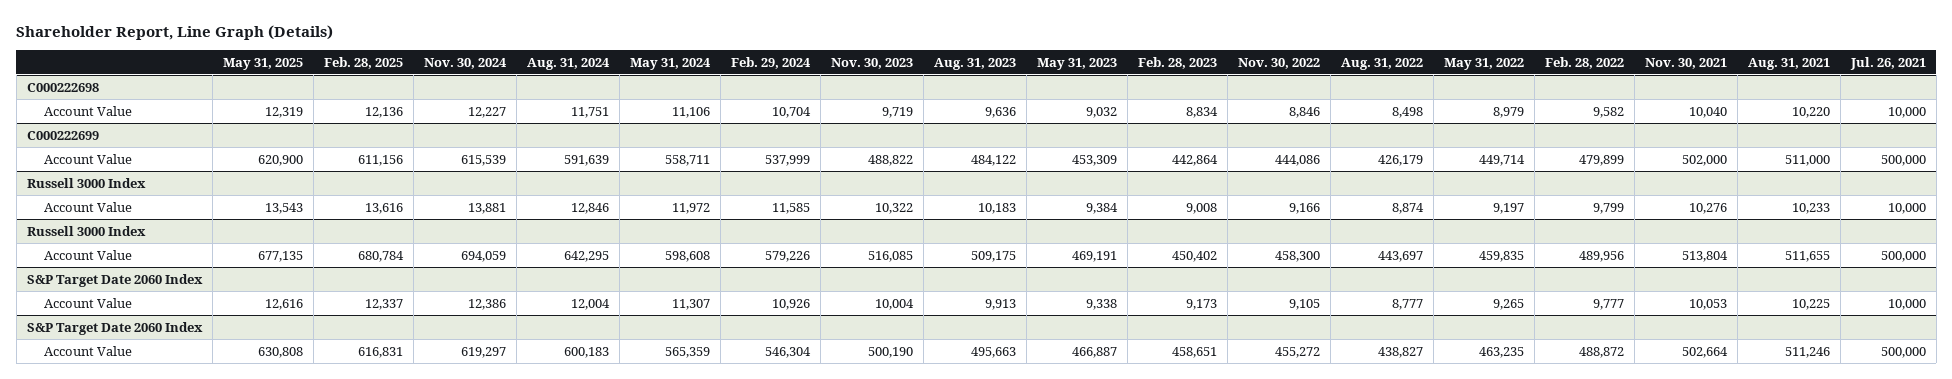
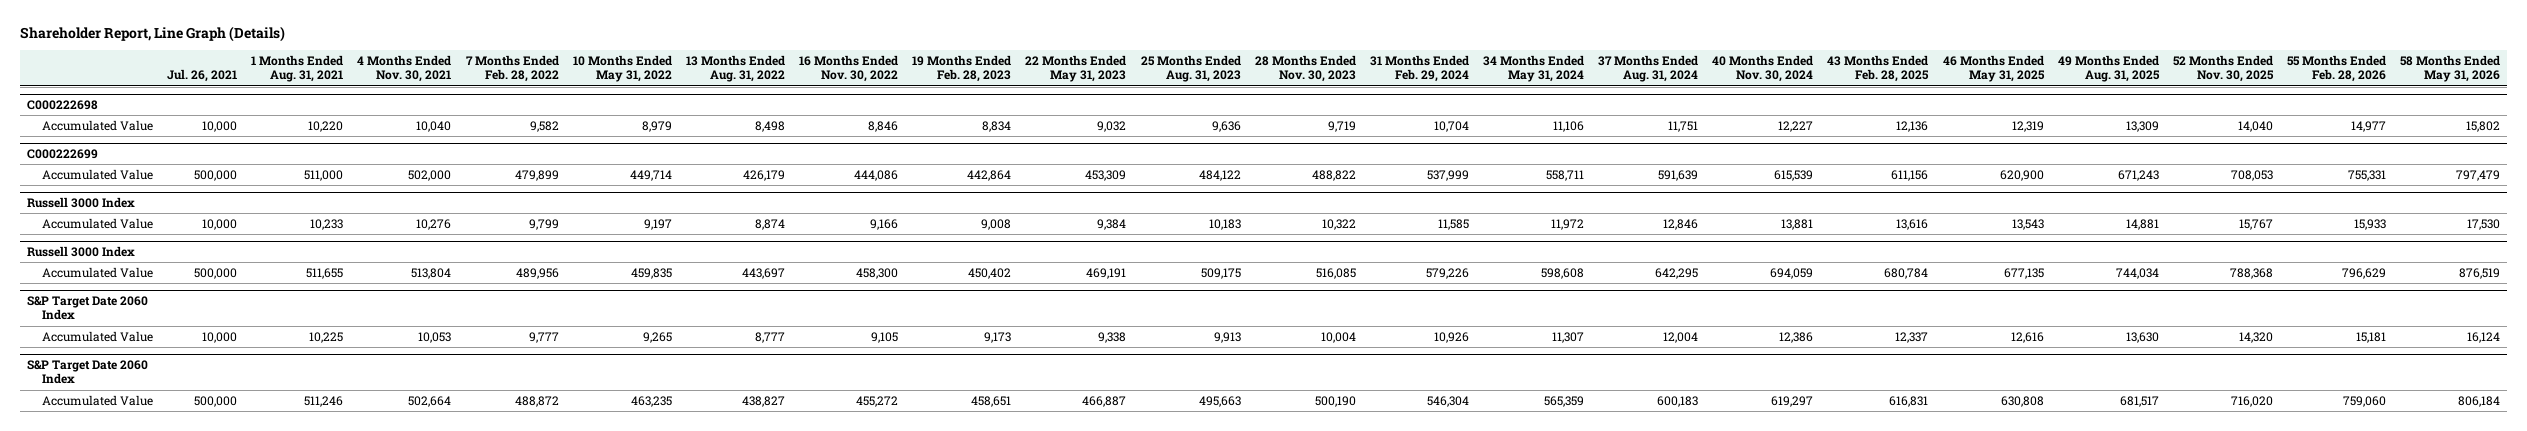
- | May 31, 2025 | Feb. 28, 2025 | Nov. 30, 2024 | Aug. 31, 2024 | May 31, 2024 | Feb. 29, 2024 | Nov. 30, 2023 | Aug. 31, 2023 | May 31, 2023 | Feb. 28, 2023 | Nov. 30, 2022 | Aug. 31, 2022 | May 31, 2022 | Feb. 28, 2022 | Nov. 30, 2021 | Aug. 31, 2021 | Jul. 26, 2021
+ | Jul. 26, 2021 | 1 Months Ended Aug. 31, 2021 | 4 Months Ended Nov. 30, 2021 | 7 Months Ended Feb. 28, 2022 | 10 Months Ended May 31, 2022 | 13 Months Ended Aug. 31, 2022 | 16 Months Ended Nov. 30, 2022 | 19 Months Ended Feb. 28, 2023 | 22 Months Ended May 31, 2023 | 25 Months Ended Aug. 31, 2023 | 28 Months Ended Nov. 30, 2023 | 31 Months Ended Feb. 29, 2024 | 34 Months Ended May 31, 2024 | 37 Months Ended Aug. 31, 2024 | 40 Months Ended Nov. 30, 2024 | 43 Months Ended Feb. 28, 2025 | 46 Months Ended May 31, 2025 | 49 Months Ended Aug. 31, 2025 | 52 Months Ended Nov. 30, 2025 | 55 Months Ended Feb. 28, 2026 | 58 Months Ended May 31, 2026
@ C000222698
- Account Value | 12,319 | 12,136 | 12,227 | 11,751 | 11,106 | 10,704 | 9,719 | 9,636 | 9,032 | 8,834 | 8,846 | 8,498 | 8,979 | 9,582 | 10,040 | 10,220 | 10,000
+ Accumulated Value | 10,000 | 10,220 | 10,040 | 9,582 | 8,979 | 8,498 | 8,846 | 8,834 | 9,032 | 9,636 | 9,719 | 10,704 | 11,106 | 11,751 | 12,227 | 12,136 | 12,319 | 13,309 | 14,040 | 14,977 | 15,802
@ C000222699
- Account Value | 620,900 | 611,156 | 615,539 | 591,639 | 558,711 | 537,999 | 488,822 | 484,122 | 453,309 | 442,864 | 444,086 | 426,179 | 449,714 | 479,899 | 502,000 | 511,000 | 500,000
+ Accumulated Value | 500,000 | 511,000 | 502,000 | 479,899 | 449,714 | 426,179 | 444,086 | 442,864 | 453,309 | 484,122 | 488,822 | 537,999 | 558,711 | 591,639 | 615,539 | 611,156 | 620,900 | 671,243 | 708,053 | 755,331 | 797,479
@ Russell 3000 Index
- Account Value | 13,543 | 13,616 | 13,881 | 12,846 | 11,972 | 11,585 | 10,322 | 10,183 | 9,384 | 9,008 | 9,166 | 8,874 | 9,197 | 9,799 | 10,276 | 10,233 | 10,000
+ Accumulated Value | 10,000 | 10,233 | 10,276 | 9,799 | 9,197 | 8,874 | 9,166 | 9,008 | 9,384 | 10,183 | 10,322 | 11,585 | 11,972 | 12,846 | 13,881 | 13,616 | 13,543 | 14,881 | 15,767 | 15,933 | 17,530
- Account Value | 677,135 | 680,784 | 694,059 | 642,295 | 598,608 | 579,226 | 516,085 | 509,175 | 469,191 | 450,402 | 458,300 | 443,697 | 459,835 | 489,956 | 513,804 | 511,655 | 500,000
+ Accumulated Value | 500,000 | 511,655 | 513,804 | 489,956 | 459,835 | 443,697 | 458,300 | 450,402 | 469,191 | 509,175 | 516,085 | 579,226 | 598,608 | 642,295 | 694,059 | 680,784 | 677,135 | 744,034 | 788,368 | 796,629 | 876,519
@ S&P Target Date 2060 Index
- Account Value | 12,616 | 12,337 | 12,386 | 12,004 | 11,307 | 10,926 | 10,004 | 9,913 | 9,338 | 9,173 | 9,105 | 8,777 | 9,265 | 9,777 | 10,053 | 10,225 | 10,000
+ Accumulated Value | 10,000 | 10,225 | 10,053 | 9,777 | 9,265 | 8,777 | 9,105 | 9,173 | 9,338 | 9,913 | 10,004 | 10,926 | 11,307 | 12,004 | 12,386 | 12,337 | 12,616 | 13,630 | 14,320 | 15,181 | 16,124
- Account Value | 630,808 | 616,831 | 619,297 | 600,183 | 565,359 | 546,304 | 500,190 | 495,663 | 466,887 | 458,651 | 455,272 | 438,827 | 463,235 | 488,872 | 502,664 | 511,246 | 500,000
+ Accumulated Value | 500,000 | 511,246 | 502,664 | 488,872 | 463,235 | 438,827 | 455,272 | 458,651 | 466,887 | 495,663 | 500,190 | 546,304 | 565,359 | 600,183 | 619,297 | 616,831 | 630,808 | 681,517 | 716,020 | 759,060 | 806,184

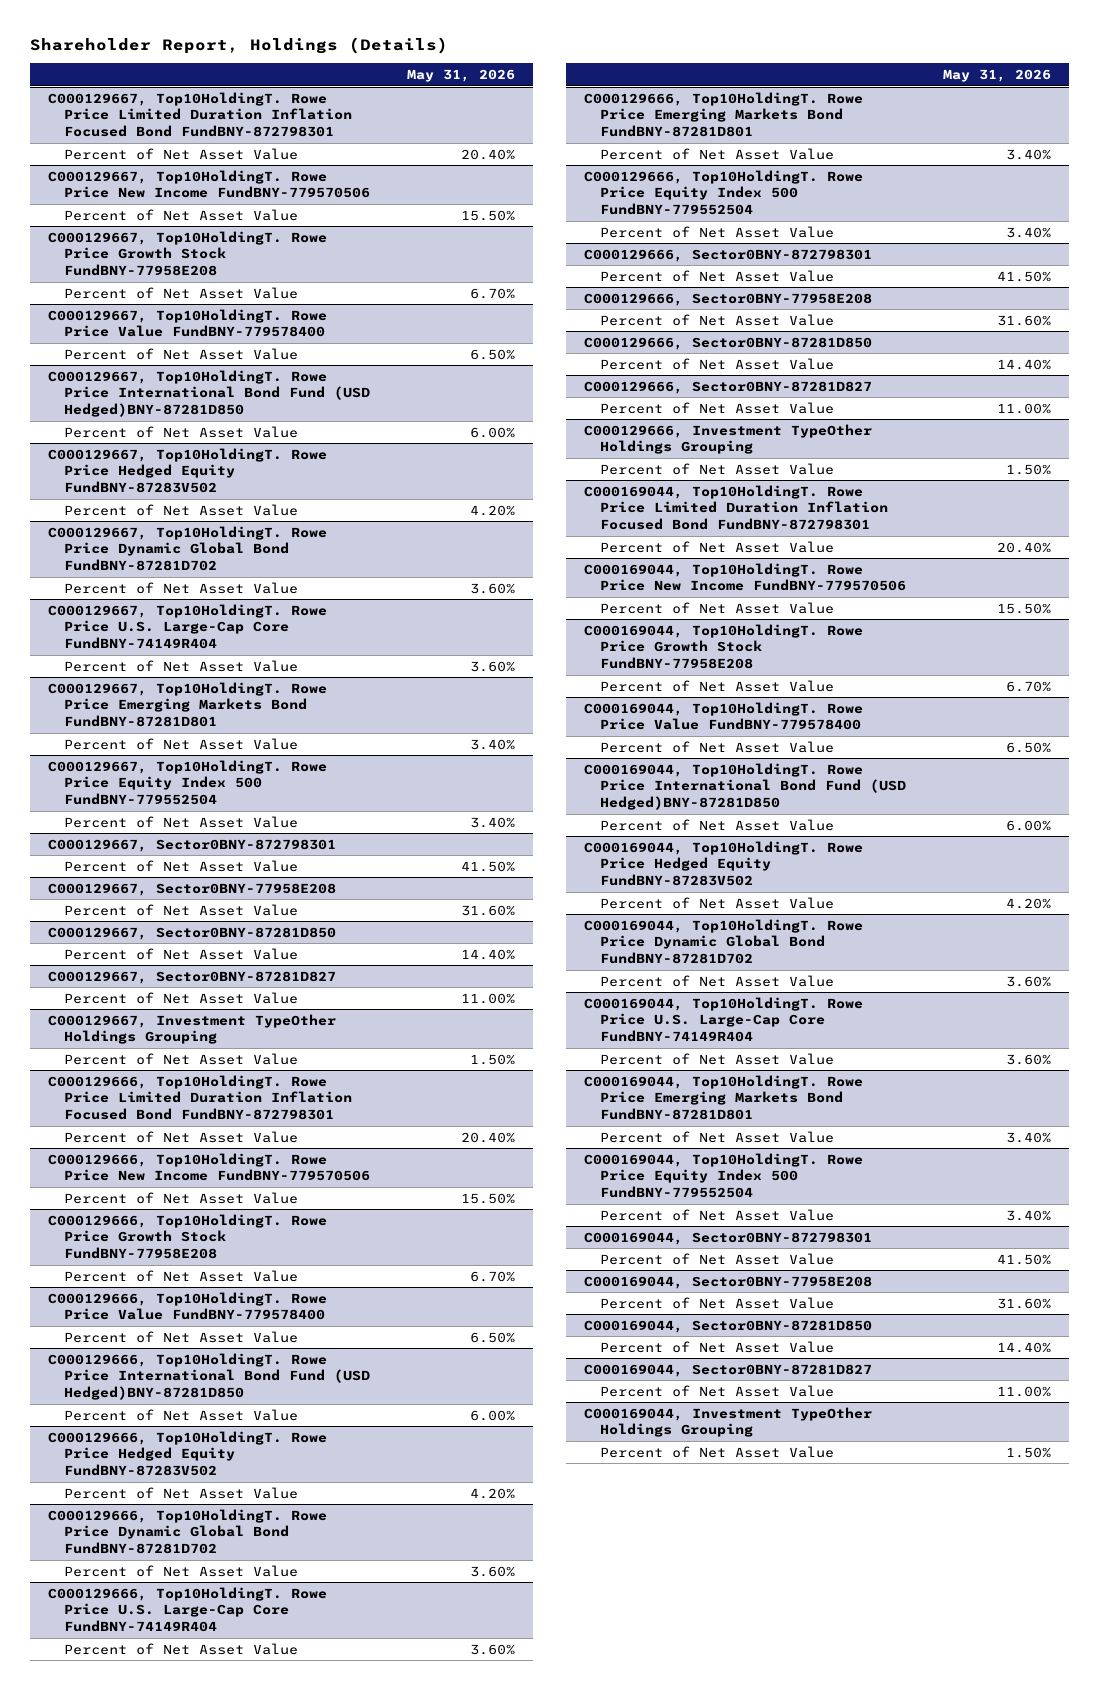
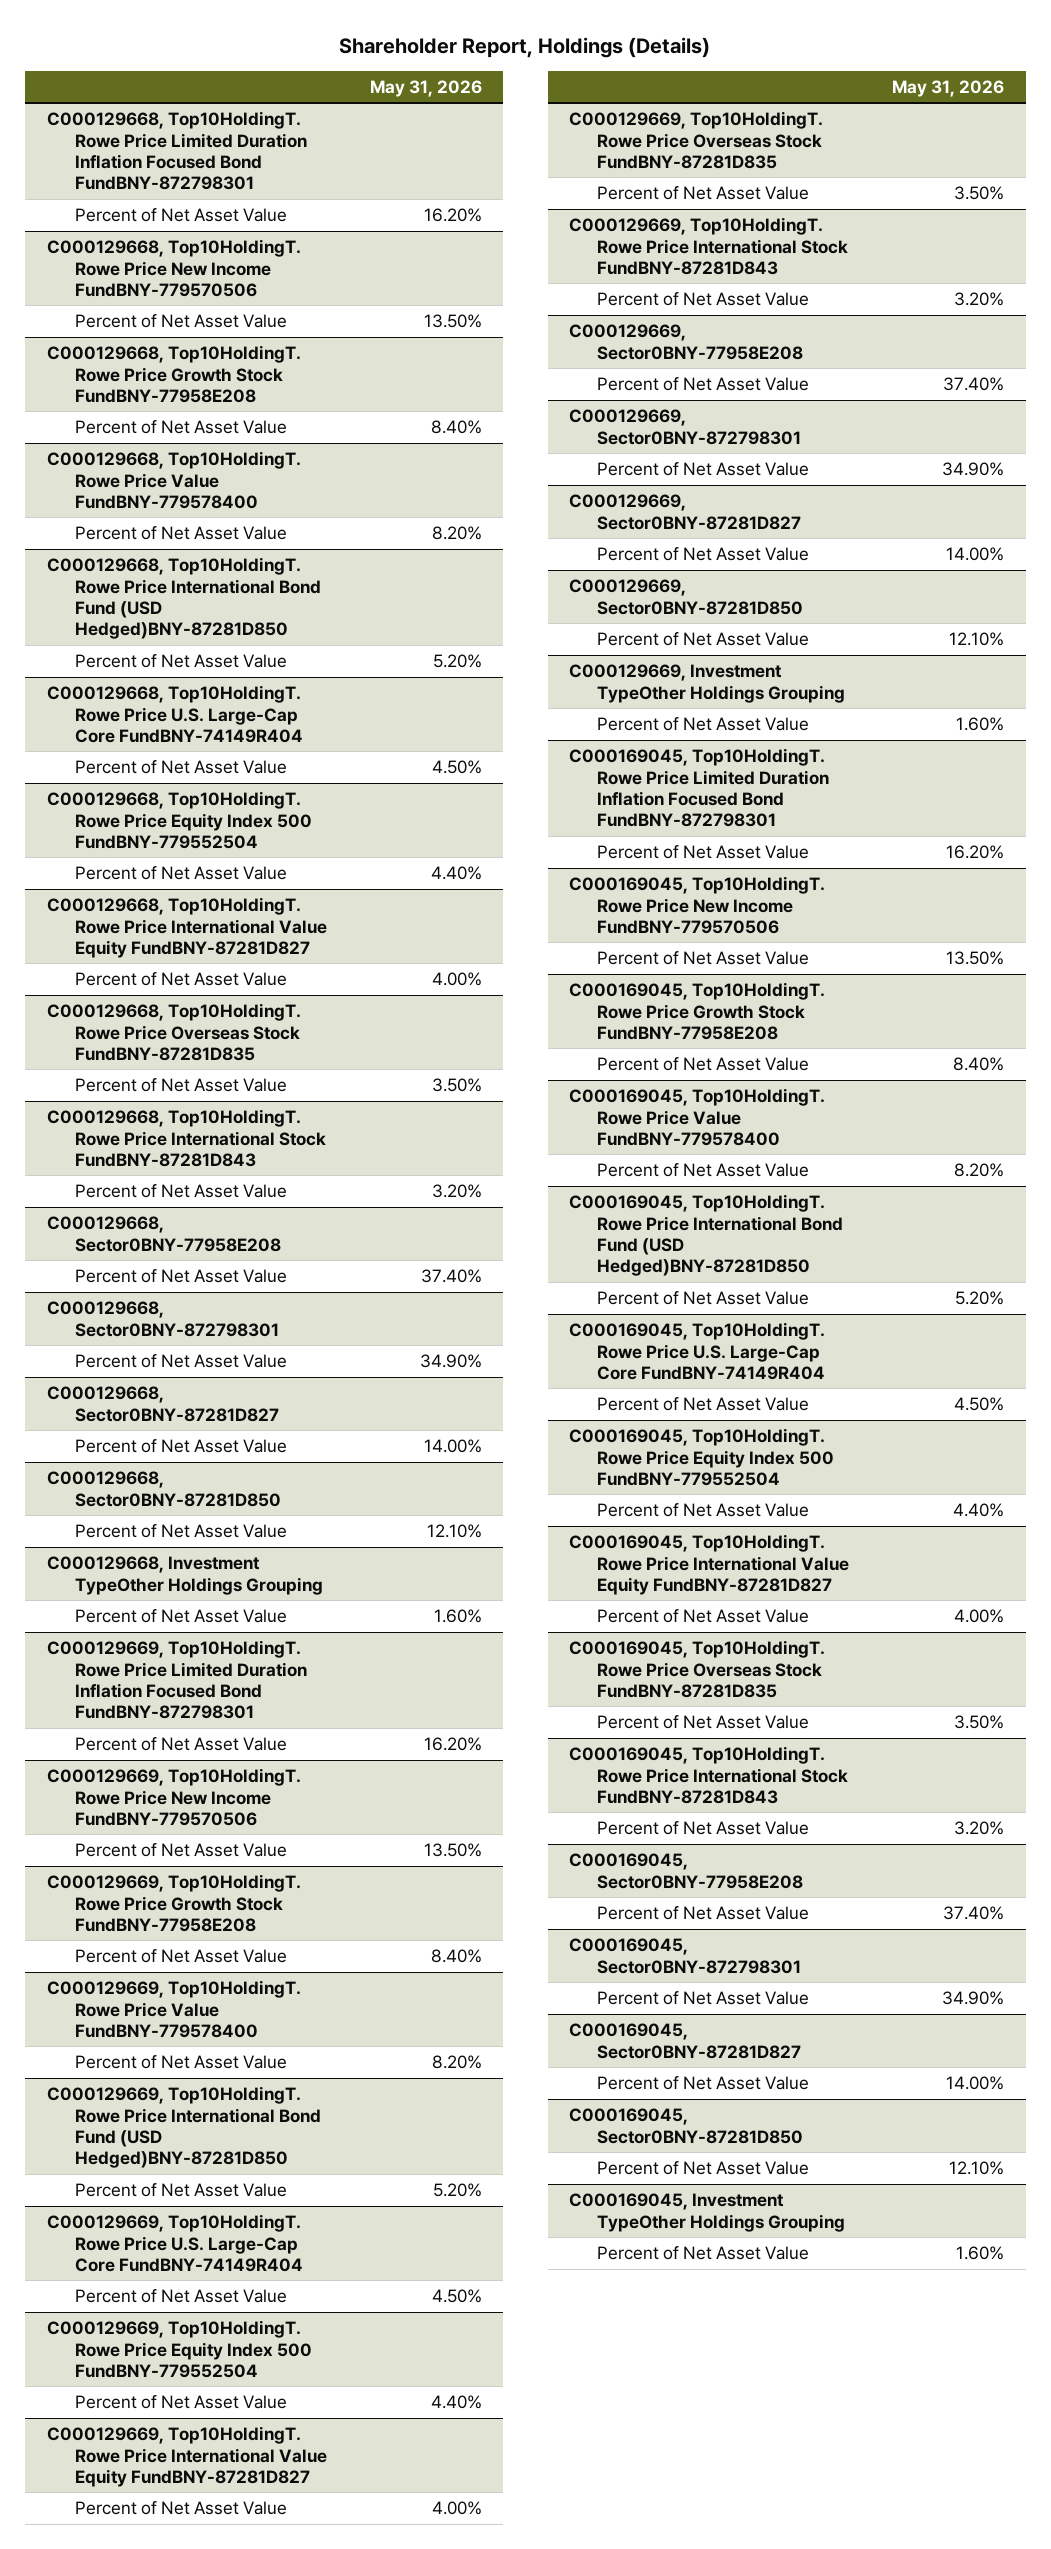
- C000129667, Top10HoldingT. Rowe Price Limited Duration Inflation Focused Bond FundBNY-872798301
- Percent of Net Asset Value | 20.40%
- C000129667, Top10HoldingT. Rowe Price New Income FundBNY-779570506
- Percent of Net Asset Value | 15.50%
- C000129667, Top10HoldingT. Rowe Price Growth Stock FundBNY-77958E208
- Percent of Net Asset Value | 6.70%
- C000129667, Top10HoldingT. Rowe Price Value FundBNY-779578400
- Percent of Net Asset Value | 6.50%
- C000129667, Top10HoldingT. Rowe Price International Bond Fund (USD Hedged)BNY-87281D850
- Percent of Net Asset Value | 6.00%
- C000129667, Top10HoldingT. Rowe Price Hedged Equity FundBNY-87283V502
- Percent of Net Asset Value | 4.20%
- C000129667, Top10HoldingT. Rowe Price Dynamic Global Bond FundBNY-87281D702
- Percent of Net Asset Value | 3.60%
- C000129667, Top10HoldingT. Rowe Price U.S. Large-Cap Core FundBNY-74149R404
- Percent of Net Asset Value | 3.60%
- C000129667, Top10HoldingT. Rowe Price Emerging Markets Bond FundBNY-87281D801
- Percent of Net Asset Value | 3.40%
- C000129667, Top10HoldingT. Rowe Price Equity Index 500 FundBNY-779552504
- Percent of Net Asset Value | 3.40%
- C000129667, Sector0BNY-872798301
- Percent of Net Asset Value | 41.50%
- C000129667, Sector0BNY-77958E208
- Percent of Net Asset Value | 31.60%
- C000129667, Sector0BNY-87281D850
- Percent of Net Asset Value | 14.40%
- C000129667, Sector0BNY-87281D827
- Percent of Net Asset Value | 11.00%
- C000129667, Investment TypeOther Holdings Grouping
- Percent of Net Asset Value | 1.50%
- C000129666, Top10HoldingT. Rowe Price Limited Duration Inflation Focused Bond FundBNY-872798301
- Percent of Net Asset Value | 20.40%
- C000129666, Top10HoldingT. Rowe Price New Income FundBNY-779570506
- Percent of Net Asset Value | 15.50%
- C000129666, Top10HoldingT. Rowe Price Growth Stock FundBNY-77958E208
- Percent of Net Asset Value | 6.70%
- C000129666, Top10HoldingT. Rowe Price Value FundBNY-779578400
- Percent of Net Asset Value | 6.50%
- C000129666, Top10HoldingT. Rowe Price International Bond Fund (USD Hedged)BNY-87281D850
- Percent of Net Asset Value | 6.00%
- C000129666, Top10HoldingT. Rowe Price Hedged Equity FundBNY-87283V502
- Percent of Net Asset Value | 4.20%
- C000129666, Top10HoldingT. Rowe Price Dynamic Global Bond FundBNY-87281D702
- Percent of Net Asset Value | 3.60%
- C000129666, Top10HoldingT. Rowe Price U.S. Large-Cap Core FundBNY-74149R404
- Percent of Net Asset Value | 3.60%
- C000129666, Top10HoldingT. Rowe Price Emerging Markets Bond FundBNY-87281D801
- Percent of Net Asset Value | 3.40%
- C000129666, Top10HoldingT. Rowe Price Equity Index 500 FundBNY-779552504
- Percent of Net Asset Value | 3.40%
- C000129666, Sector0BNY-872798301
- Percent of Net Asset Value | 41.50%
- C000129666, Sector0BNY-77958E208
- Percent of Net Asset Value | 31.60%
- C000129666, Sector0BNY-87281D850
- Percent of Net Asset Value | 14.40%
- C000129666, Sector0BNY-87281D827
- Percent of Net Asset Value | 11.00%
- C000129666, Investment TypeOther Holdings Grouping
- Percent of Net Asset Value | 1.50%
- C000169044, Top10HoldingT. Rowe Price Limited Duration Inflation Focused Bond FundBNY-872798301
- Percent of Net Asset Value | 20.40%
- C000169044, Top10HoldingT. Rowe Price New Income FundBNY-779570506
- Percent of Net Asset Value | 15.50%
- C000169044, Top10HoldingT. Rowe Price Growth Stock FundBNY-77958E208
- Percent of Net Asset Value | 6.70%
- C000169044, Top10HoldingT. Rowe Price Value FundBNY-779578400
- Percent of Net Asset Value | 6.50%
- C000169044, Top10HoldingT. Rowe Price International Bond Fund (USD Hedged)BNY-87281D850
- Percent of Net Asset Value | 6.00%
- C000169044, Top10HoldingT. Rowe Price Hedged Equity FundBNY-87283V502
- Percent of Net Asset Value | 4.20%
- C000169044, Top10HoldingT. Rowe Price Dynamic Global Bond FundBNY-87281D702
- Percent of Net Asset Value | 3.60%
- C000169044, Top10HoldingT. Rowe Price U.S. Large-Cap Core FundBNY-74149R404
- Percent of Net Asset Value | 3.60%
- C000169044, Top10HoldingT. Rowe Price Emerging Markets Bond FundBNY-87281D801
- Percent of Net Asset Value | 3.40%
- C000169044, Top10HoldingT. Rowe Price Equity Index 500 FundBNY-779552504
- Percent of Net Asset Value | 3.40%
- C000169044, Sector0BNY-872798301
- Percent of Net Asset Value | 41.50%
- C000169044, Sector0BNY-77958E208
- Percent of Net Asset Value | 31.60%
- C000169044, Sector0BNY-87281D850
- Percent of Net Asset Value | 14.40%
- C000169044, Sector0BNY-87281D827
- Percent of Net Asset Value | 11.00%
- C000169044, Investment TypeOther Holdings Grouping
- Percent of Net Asset Value | 1.50%
+ C000129668, Top10HoldingT. Rowe Price Limited Duration Inflation Focused Bond FundBNY-872798301
+ Percent of Net Asset Value | 16.20%
+ C000129668, Top10HoldingT. Rowe Price New Income FundBNY-779570506
+ Percent of Net Asset Value | 13.50%
+ C000129668, Top10HoldingT. Rowe Price Growth Stock FundBNY-77958E208
+ Percent of Net Asset Value | 8.40%
+ C000129668, Top10HoldingT. Rowe Price Value FundBNY-779578400
+ Percent of Net Asset Value | 8.20%
+ C000129668, Top10HoldingT. Rowe Price International Bond Fund (USD Hedged)BNY-87281D850
+ Percent of Net Asset Value | 5.20%
+ C000129668, Top10HoldingT. Rowe Price U.S. Large-Cap Core FundBNY-74149R404
+ Percent of Net Asset Value | 4.50%
+ C000129668, Top10HoldingT. Rowe Price Equity Index 500 FundBNY-779552504
+ Percent of Net Asset Value | 4.40%
+ C000129668, Top10HoldingT. Rowe Price International Value Equity FundBNY-87281D827
+ Percent of Net Asset Value | 4.00%
+ C000129668, Top10HoldingT. Rowe Price Overseas Stock FundBNY-87281D835
+ Percent of Net Asset Value | 3.50%
+ C000129668, Top10HoldingT. Rowe Price International Stock FundBNY-87281D843
+ Percent of Net Asset Value | 3.20%
+ C000129668, Sector0BNY-77958E208
+ Percent of Net Asset Value | 37.40%
+ C000129668, Sector0BNY-872798301
+ Percent of Net Asset Value | 34.90%
+ C000129668, Sector0BNY-87281D827
+ Percent of Net Asset Value | 14.00%
+ C000129668, Sector0BNY-87281D850
+ Percent of Net Asset Value | 12.10%
+ C000129668, Investment TypeOther Holdings Grouping
+ Percent of Net Asset Value | 1.60%
+ C000129669, Top10HoldingT. Rowe Price Limited Duration Inflation Focused Bond FundBNY-872798301
+ Percent of Net Asset Value | 16.20%
+ C000129669, Top10HoldingT. Rowe Price New Income FundBNY-779570506
+ Percent of Net Asset Value | 13.50%
+ C000129669, Top10HoldingT. Rowe Price Growth Stock FundBNY-77958E208
+ Percent of Net Asset Value | 8.40%
+ C000129669, Top10HoldingT. Rowe Price Value FundBNY-779578400
+ Percent of Net Asset Value | 8.20%
+ C000129669, Top10HoldingT. Rowe Price International Bond Fund (USD Hedged)BNY-87281D850
+ Percent of Net Asset Value | 5.20%
+ C000129669, Top10HoldingT. Rowe Price U.S. Large-Cap Core FundBNY-74149R404
+ Percent of Net Asset Value | 4.50%
+ C000129669, Top10HoldingT. Rowe Price Equity Index 500 FundBNY-779552504
+ Percent of Net Asset Value | 4.40%
+ C000129669, Top10HoldingT. Rowe Price International Value Equity FundBNY-87281D827
+ Percent of Net Asset Value | 4.00%
+ C000129669, Top10HoldingT. Rowe Price Overseas Stock FundBNY-87281D835
+ Percent of Net Asset Value | 3.50%
+ C000129669, Top10HoldingT. Rowe Price International Stock FundBNY-87281D843
+ Percent of Net Asset Value | 3.20%
+ C000129669, Sector0BNY-77958E208
+ Percent of Net Asset Value | 37.40%
+ C000129669, Sector0BNY-872798301
+ Percent of Net Asset Value | 34.90%
+ C000129669, Sector0BNY-87281D827
+ Percent of Net Asset Value | 14.00%
+ C000129669, Sector0BNY-87281D850
+ Percent of Net Asset Value | 12.10%
+ C000129669, Investment TypeOther Holdings Grouping
+ Percent of Net Asset Value | 1.60%
+ C000169045, Top10HoldingT. Rowe Price Limited Duration Inflation Focused Bond FundBNY-872798301
+ Percent of Net Asset Value | 16.20%
+ C000169045, Top10HoldingT. Rowe Price New Income FundBNY-779570506
+ Percent of Net Asset Value | 13.50%
+ C000169045, Top10HoldingT. Rowe Price Growth Stock FundBNY-77958E208
+ Percent of Net Asset Value | 8.40%
+ C000169045, Top10HoldingT. Rowe Price Value FundBNY-779578400
+ Percent of Net Asset Value | 8.20%
+ C000169045, Top10HoldingT. Rowe Price International Bond Fund (USD Hedged)BNY-87281D850
+ Percent of Net Asset Value | 5.20%
+ C000169045, Top10HoldingT. Rowe Price U.S. Large-Cap Core FundBNY-74149R404
+ Percent of Net Asset Value | 4.50%
+ C000169045, Top10HoldingT. Rowe Price Equity Index 500 FundBNY-779552504
+ Percent of Net Asset Value | 4.40%
+ C000169045, Top10HoldingT. Rowe Price International Value Equity FundBNY-87281D827
+ Percent of Net Asset Value | 4.00%
+ C000169045, Top10HoldingT. Rowe Price Overseas Stock FundBNY-87281D835
+ Percent of Net Asset Value | 3.50%
+ C000169045, Top10HoldingT. Rowe Price International Stock FundBNY-87281D843
+ Percent of Net Asset Value | 3.20%
+ C000169045, Sector0BNY-77958E208
+ Percent of Net Asset Value | 37.40%
+ C000169045, Sector0BNY-872798301
+ Percent of Net Asset Value | 34.90%
+ C000169045, Sector0BNY-87281D827
+ Percent of Net Asset Value | 14.00%
+ C000169045, Sector0BNY-87281D850
+ Percent of Net Asset Value | 12.10%
+ C000169045, Investment TypeOther Holdings Grouping
+ Percent of Net Asset Value | 1.60%

